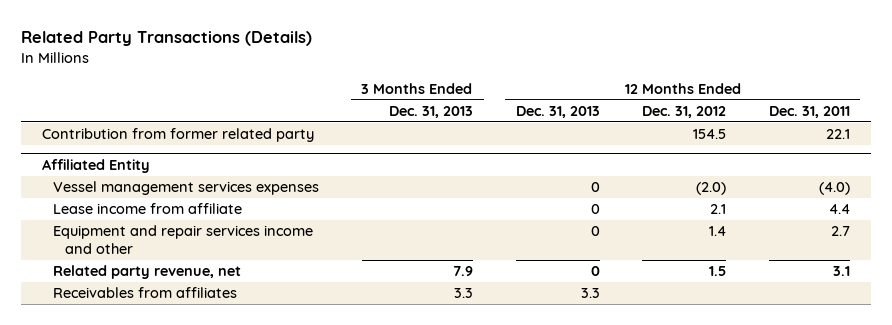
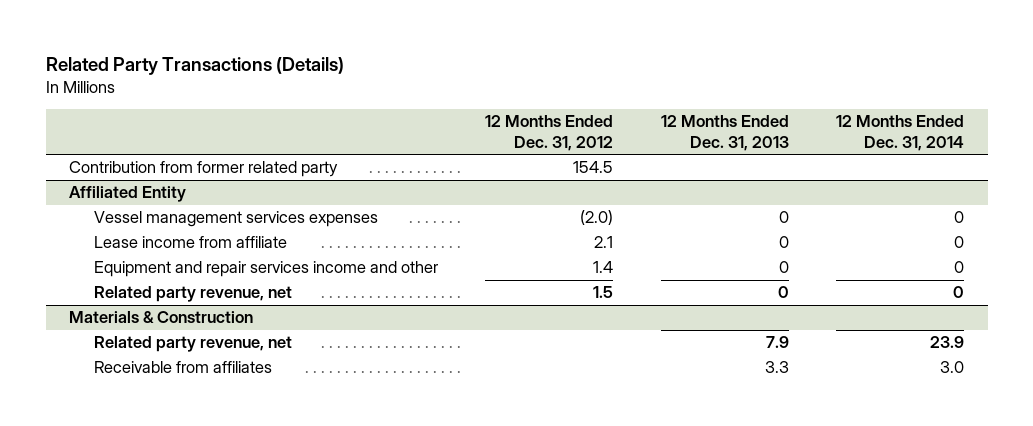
- | 3 Months Ended Dec. 31, 2013 | 12 Months Ended Dec. 31, 2013 | 12 Months Ended Dec. 31, 2012 | 12 Months Ended Dec. 31, 2011
+ | 12 Months Ended Dec. 31, 2012 | 12 Months Ended Dec. 31, 2013 | 12 Months Ended Dec. 31, 2014
@ Affiliated Entity
- Receivables from affiliates | 3.3 | 3.3 | |
+ Materials & Construction
+ Related party revenue, net | | 7.9 | 23.9
+ Receivable from affiliates | | 3.3 | 3.0

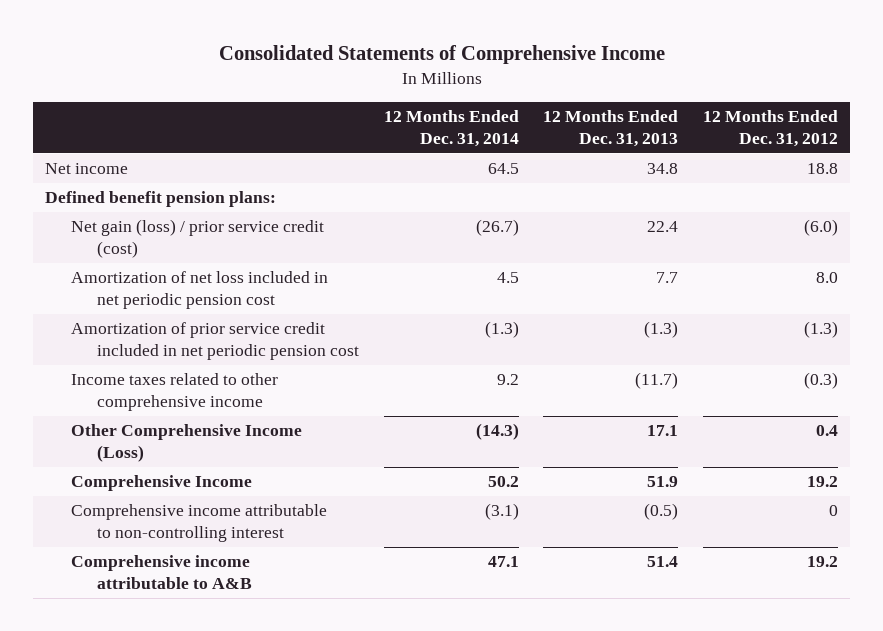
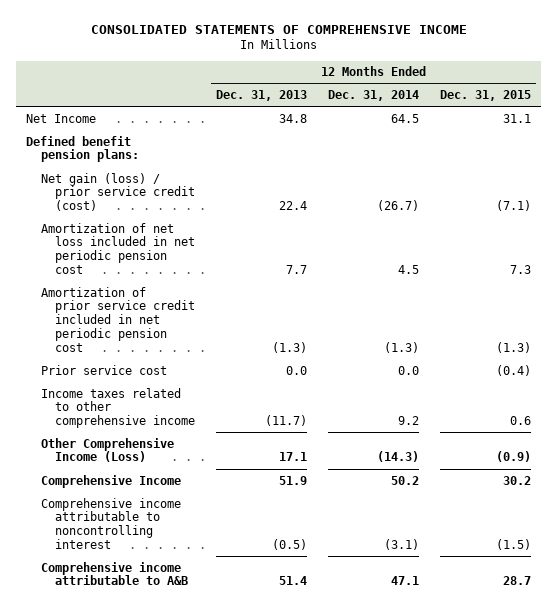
- Consolidated Statements of Comprehensive Income
+ CONSOLIDATED STATEMENTS OF COMPREHENSIVE INCOME
- | 12 Months Ended Dec. 31, 2014 | 12 Months Ended Dec. 31, 2013 | 12 Months Ended Dec. 31, 2012
+ | 12 Months Ended Dec. 31, 2013 | 12 Months Ended Dec. 31, 2014 | 12 Months Ended Dec. 31, 2015
- Net income | 64.5 | 34.8 | 18.8
+ Net Income | 34.8 | 64.5 | 31.1
+ Prior service cost | 0.0 | 0.0 | (0.4)
- Comprehensive income attributable to non-controlling interest | (3.1) | (0.5) | 0
+ Comprehensive income attributable to noncontrolling interest | (0.5) | (3.1) | (1.5)

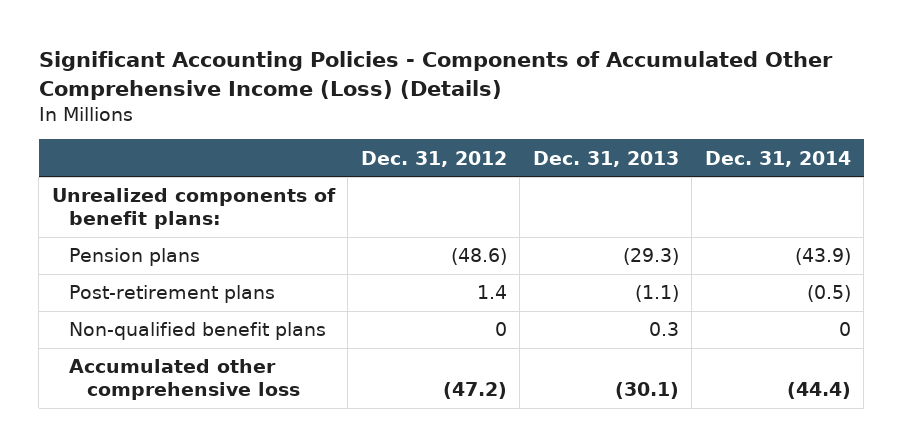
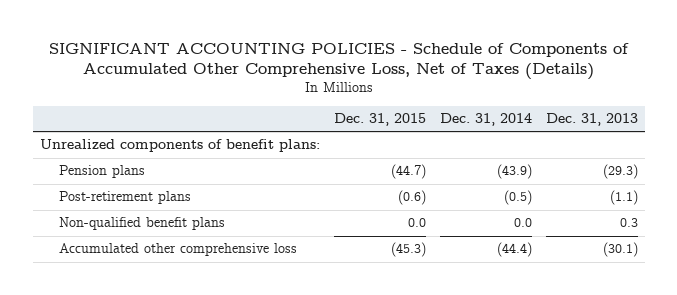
- Significant Accounting Policies - Components of Accumulated Other Comprehensive Income (Loss) (Details)
+ SIGNIFICANT ACCOUNTING POLICIES - Schedule of Components of Accumulated Other Comprehensive Loss, Net of Taxes (Details)
- | Dec. 31, 2012 | Dec. 31, 2013 | Dec. 31, 2014
+ | Dec. 31, 2015 | Dec. 31, 2014 | Dec. 31, 2013
- Non-qualified benefit plans | 0 | 0.3 | 0
+ Non-qualified benefit plans | 0.0 | 0.0 | 0.3

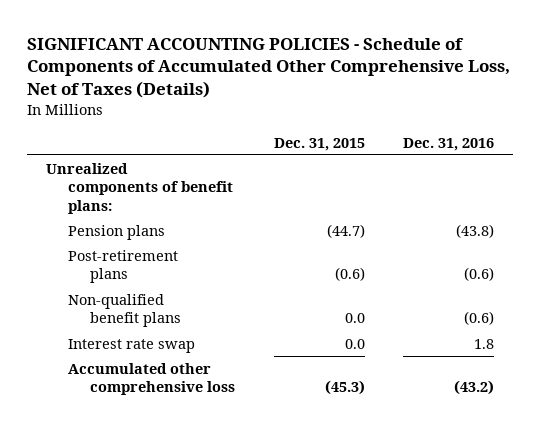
- | Dec. 31, 2015 | Dec. 31, 2014 | Dec. 31, 2013
+ | Dec. 31, 2015 | Dec. 31, 2016
+ Interest rate swap | 0.0 | 1.8

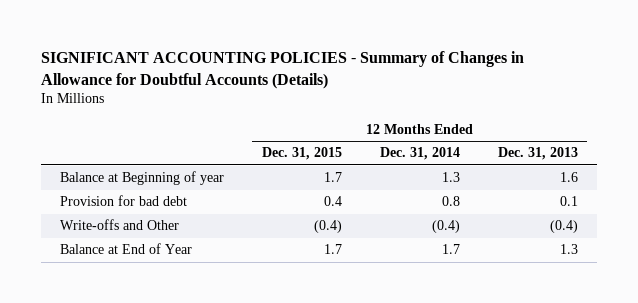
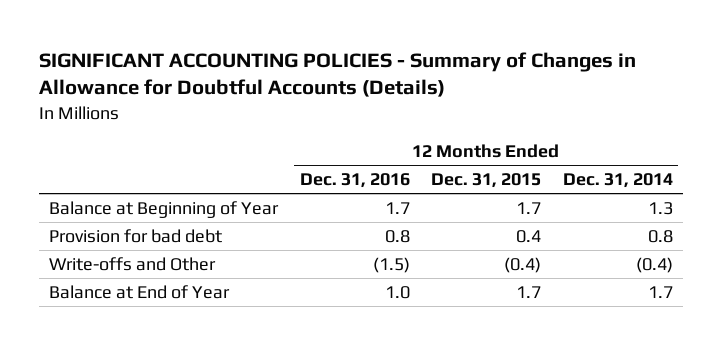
- | 12 Months Ended Dec. 31, 2015 | 12 Months Ended Dec. 31, 2014 | 12 Months Ended Dec. 31, 2013
+ | 12 Months Ended Dec. 31, 2016 | 12 Months Ended Dec. 31, 2015 | 12 Months Ended Dec. 31, 2014
- Balance at Beginning of year | 1.7 | 1.3 | 1.6
+ Balance at Beginning of Year | 1.7 | 1.7 | 1.3

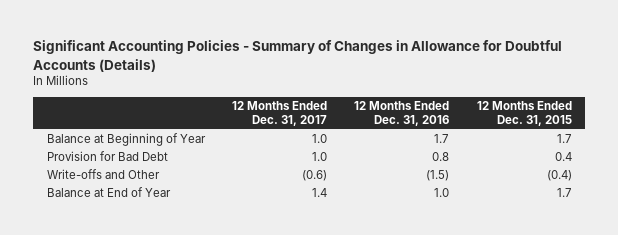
- SIGNIFICANT ACCOUNTING POLICIES - Summary of Changes in Allowance for Doubtful Accounts (Details)
+ Significant Accounting Policies - Summary of Changes in Allowance for Doubtful Accounts (Details)
- | 12 Months Ended Dec. 31, 2016 | 12 Months Ended Dec. 31, 2015 | 12 Months Ended Dec. 31, 2014
+ | 12 Months Ended Dec. 31, 2017 | 12 Months Ended Dec. 31, 2016 | 12 Months Ended Dec. 31, 2015
- Provision for bad debt | 0.8 | 0.4 | 0.8
+ Provision for Bad Debt | 1.0 | 0.8 | 0.4

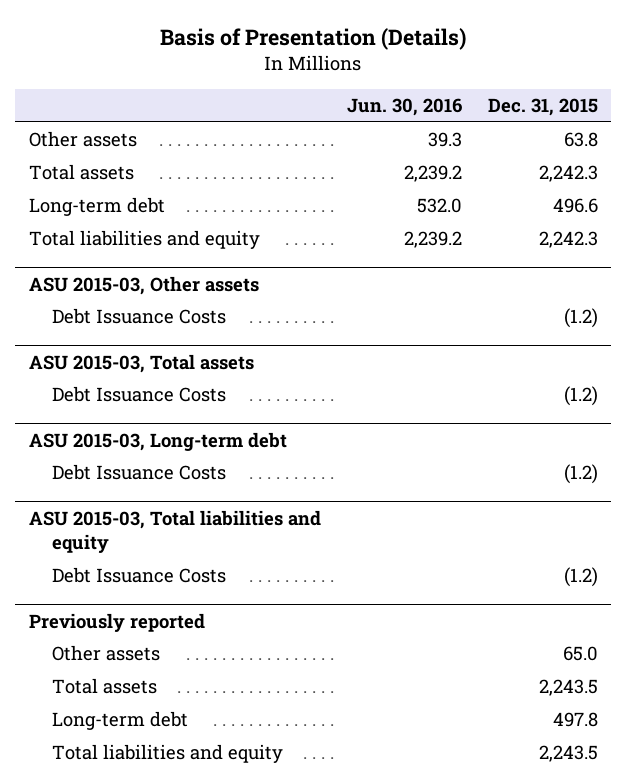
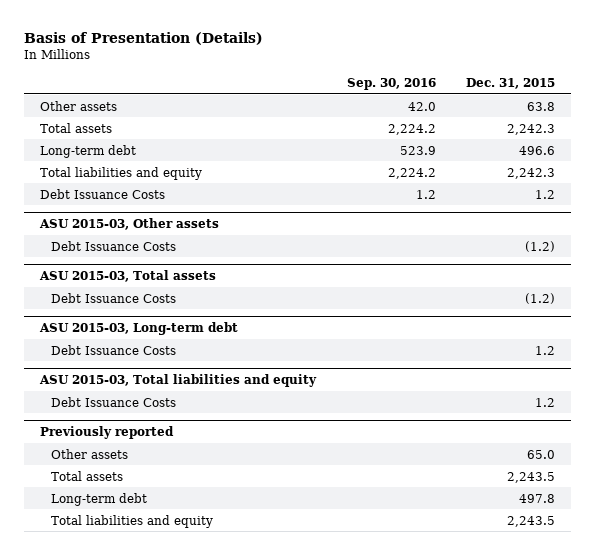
- | Jun. 30, 2016 | Dec. 31, 2015
+ | Sep. 30, 2016 | Dec. 31, 2015
+ Debt Issuance Costs | 1.2 | 1.2
@ ASU 2015-03, Long-term debt
- Debt Issuance Costs | | (1.2)
+ Debt Issuance Costs | | 1.2
@ ASU 2015-03, Total liabilities and equity
- Debt Issuance Costs | | (1.2)
+ Debt Issuance Costs | | 1.2

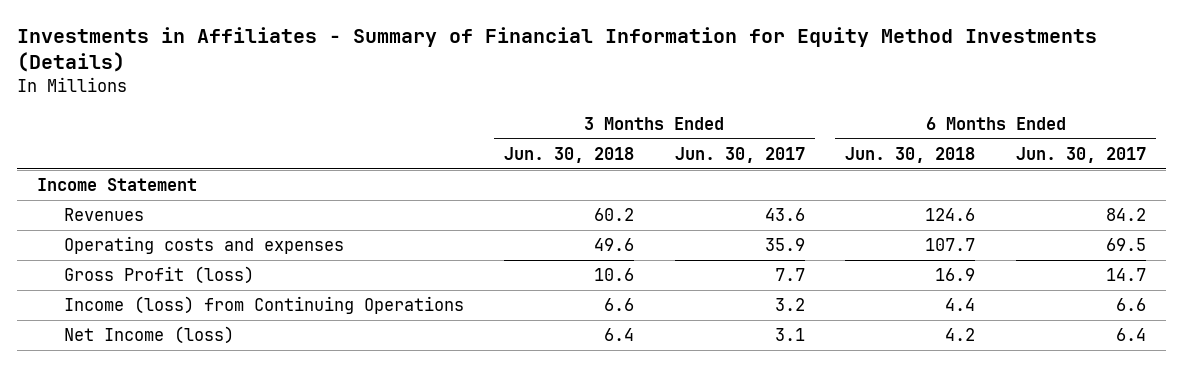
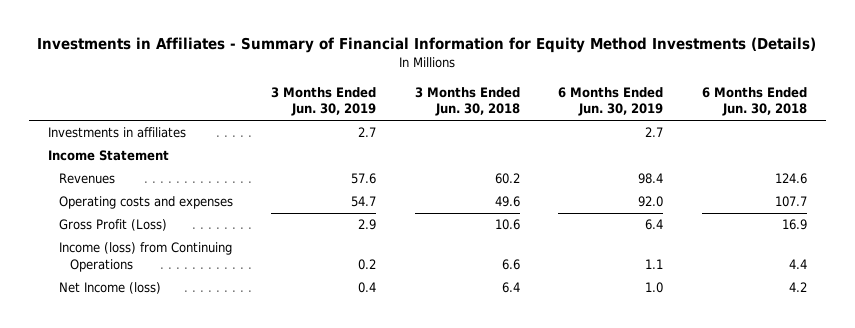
- | 3 Months Ended Jun. 30, 2018 | 3 Months Ended Jun. 30, 2017 | 6 Months Ended Jun. 30, 2018 | 6 Months Ended Jun. 30, 2017
+ | 3 Months Ended Jun. 30, 2019 | 3 Months Ended Jun. 30, 2018 | 6 Months Ended Jun. 30, 2019 | 6 Months Ended Jun. 30, 2018
+ Investments in affiliates | 2.7 | | 2.7 |
- Gross Profit (loss) | 10.6 | 7.7 | 16.9 | 14.7
+ Gross Profit (Loss) | 2.9 | 10.6 | 6.4 | 16.9

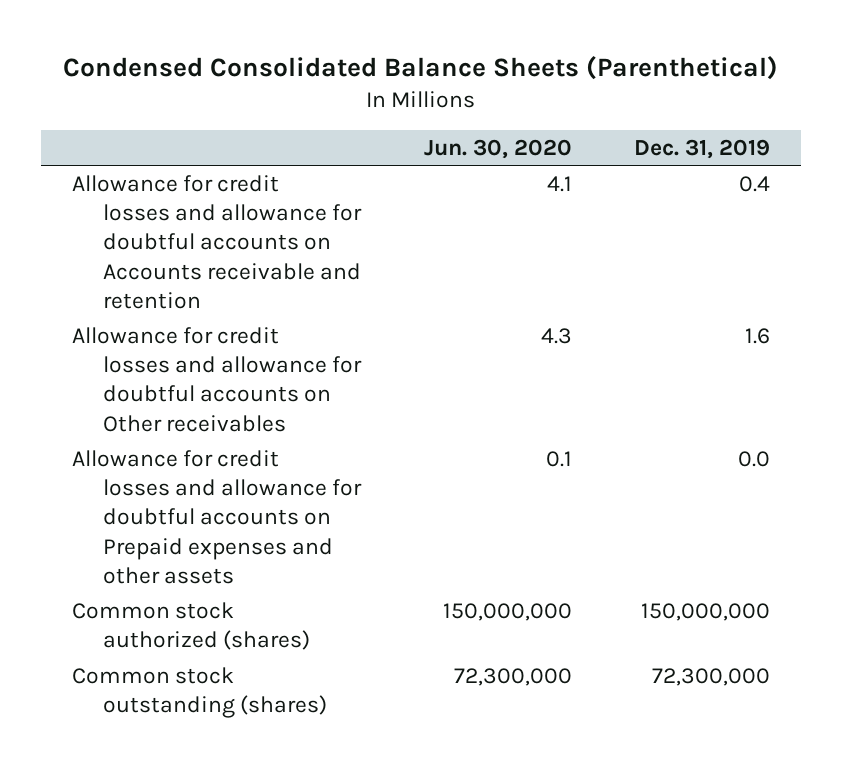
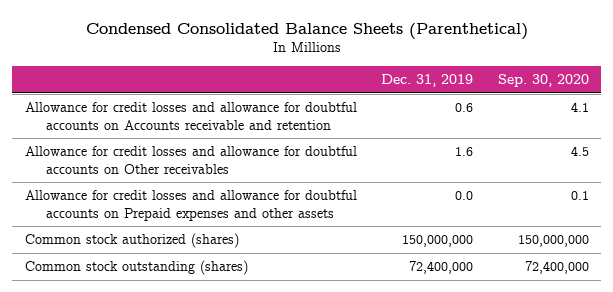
- | Jun. 30, 2020 | Dec. 31, 2019
+ | Dec. 31, 2019 | Sep. 30, 2020
- Allowance for credit losses and allowance for doubtful accounts on Accounts receivable and retention | 4.1 | 0.4
+ Allowance for credit losses and allowance for doubtful accounts on Accounts receivable and retention | 0.6 | 4.1
- Common stock outstanding (shares) | 72,300,000 | 72,300,000
+ Common stock outstanding (shares) | 72,400,000 | 72,400,000

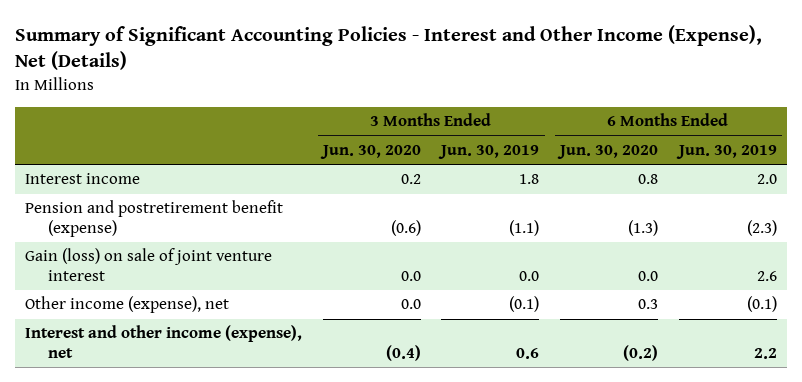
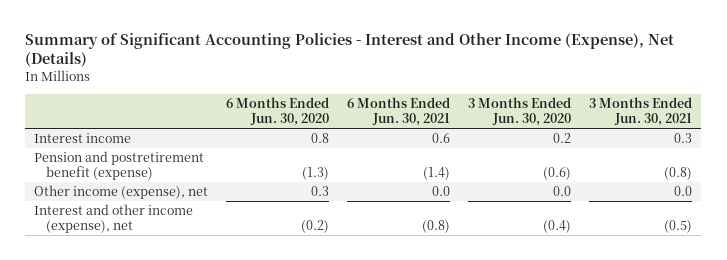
- | 3 Months Ended Jun. 30, 2020 | 3 Months Ended Jun. 30, 2019 | 6 Months Ended Jun. 30, 2020 | 6 Months Ended Jun. 30, 2019
+ | 6 Months Ended Jun. 30, 2020 | 6 Months Ended Jun. 30, 2021 | 3 Months Ended Jun. 30, 2020 | 3 Months Ended Jun. 30, 2021
- Gain (loss) on sale of joint venture interest | 0.0 | 0.0 | 0.0 | 2.6

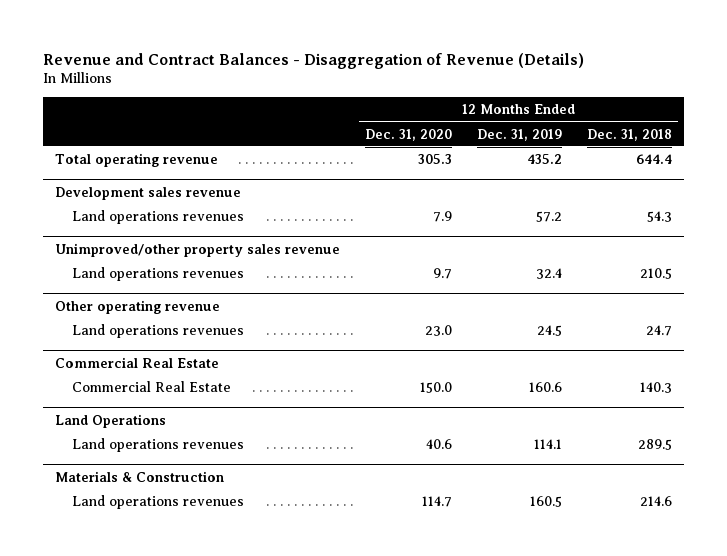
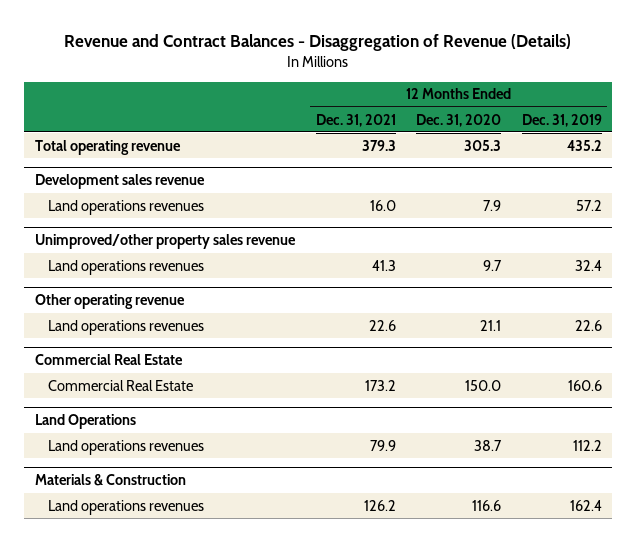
- | 12 Months Ended Dec. 31, 2020 | 12 Months Ended Dec. 31, 2019 | 12 Months Ended Dec. 31, 2018
+ | 12 Months Ended Dec. 31, 2021 | 12 Months Ended Dec. 31, 2020 | 12 Months Ended Dec. 31, 2019
@ Other operating revenue
- Land operations revenues | 23.0 | 24.5 | 24.7
+ Land operations revenues | 22.6 | 21.1 | 22.6
@ Land Operations
- Land operations revenues | 40.6 | 114.1 | 289.5
+ Land operations revenues | 79.9 | 38.7 | 112.2
@ Materials & Construction
- Land operations revenues | 114.7 | 160.5 | 214.6
+ Land operations revenues | 126.2 | 116.6 | 162.4

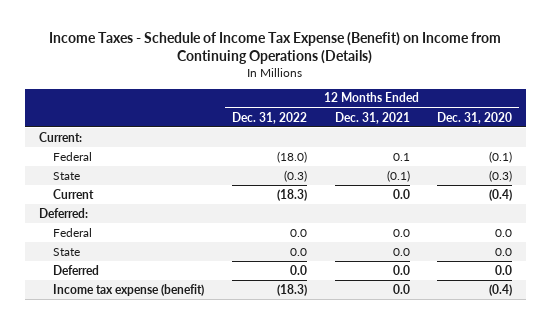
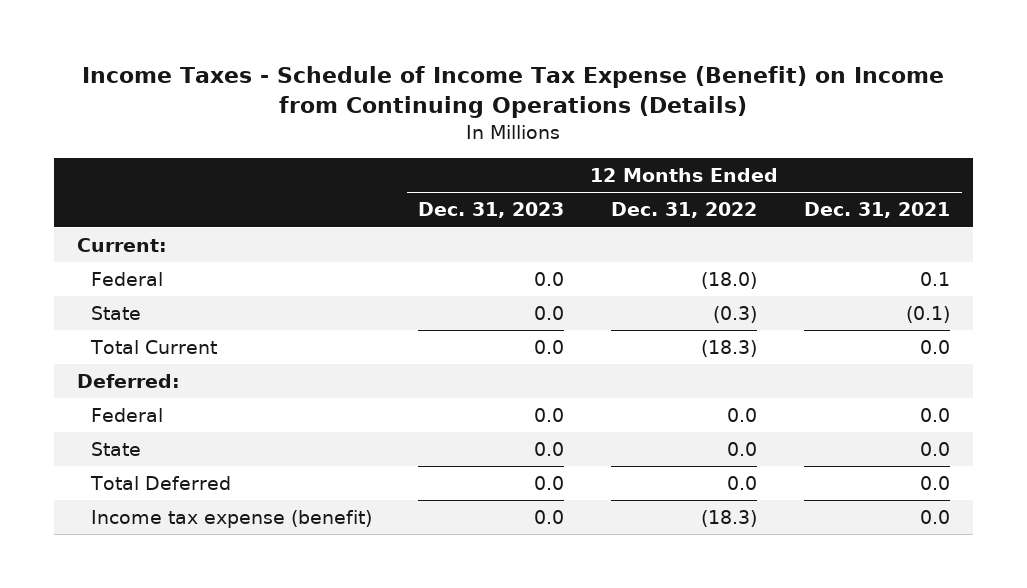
- | 12 Months Ended Dec. 31, 2022 | 12 Months Ended Dec. 31, 2021 | 12 Months Ended Dec. 31, 2020
+ | 12 Months Ended Dec. 31, 2023 | 12 Months Ended Dec. 31, 2022 | 12 Months Ended Dec. 31, 2021
- Current | (18.3) | 0.0 | (0.4)
+ Total Current | 0.0 | (18.3) | 0.0
- Deferred | 0.0 | 0.0 | 0.0
+ Total Deferred | 0.0 | 0.0 | 0.0

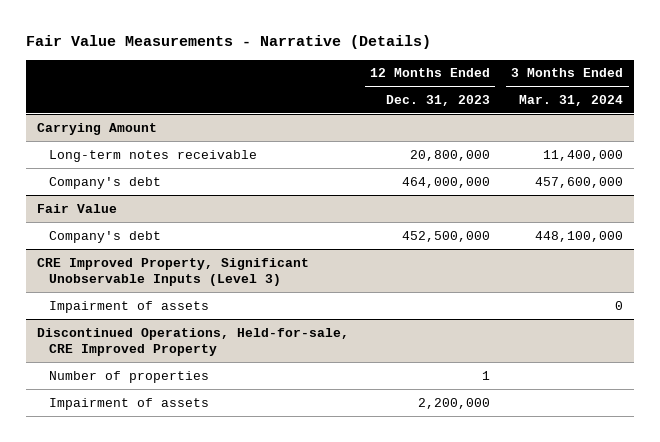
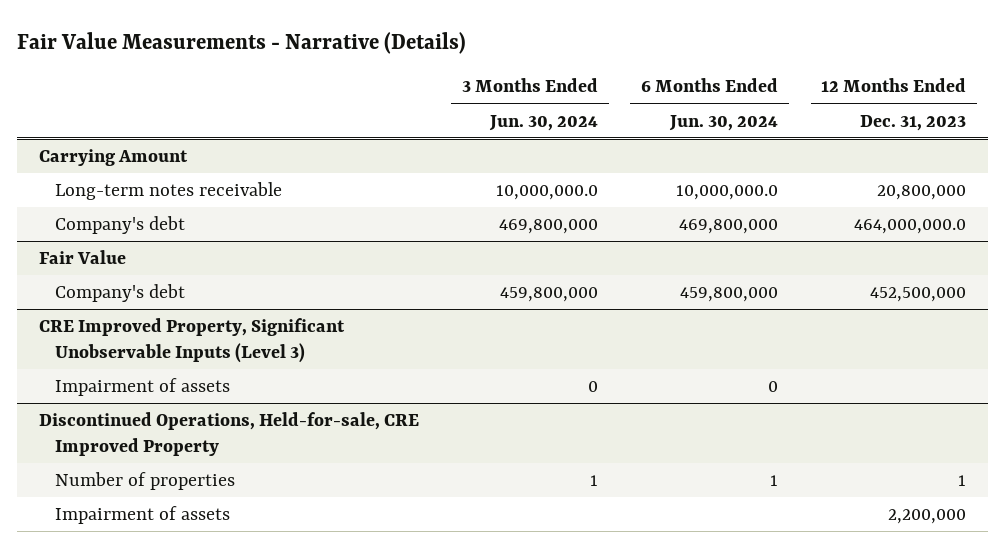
- | 12 Months Ended Dec. 31, 2023 | 3 Months Ended Mar. 31, 2024
+ | 3 Months Ended Jun. 30, 2024 | 6 Months Ended Jun. 30, 2024 | 12 Months Ended Dec. 31, 2023
@ Carrying Amount
- Company's debt | 464,000,000 | 457,600,000
+ Company's debt | 469,800,000 | 469,800,000 | 464,000,000.0

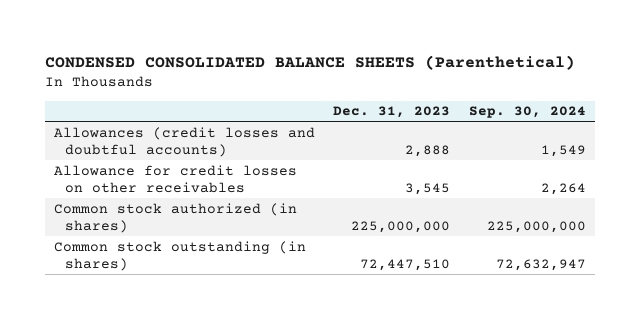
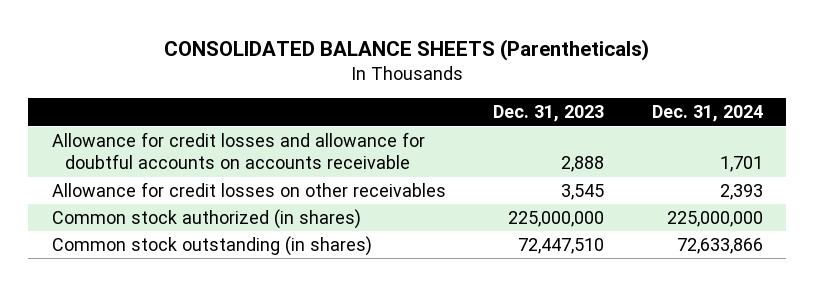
- CONDENSED CONSOLIDATED BALANCE SHEETS (Parenthetical)
+ CONSOLIDATED BALANCE SHEETS (Parentheticals)
- | Dec. 31, 2023 | Sep. 30, 2024
+ | Dec. 31, 2023 | Dec. 31, 2024
- Allowances (credit losses and doubtful accounts) | 2,888 | 1,549
+ Allowance for credit losses and allowance for doubtful accounts on accounts receivable | 2,888 | 1,701

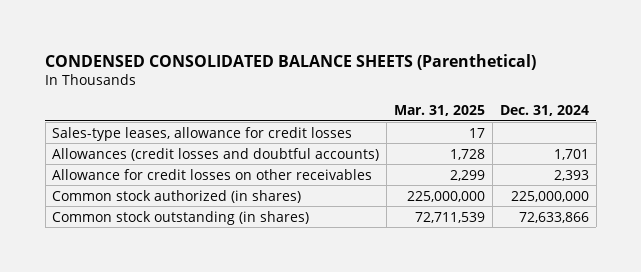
- CONSOLIDATED BALANCE SHEETS (Parentheticals)
+ CONDENSED CONSOLIDATED BALANCE SHEETS (Parenthetical)
- | Dec. 31, 2023 | Dec. 31, 2024
+ | Mar. 31, 2025 | Dec. 31, 2024
- Allowance for credit losses and allowance for doubtful accounts on accounts receivable | 2,888 | 1,701
+ Sales-type leases, allowance for credit losses | 17 |
+ Allowances (credit losses and doubtful accounts) | 1,728 | 1,701

